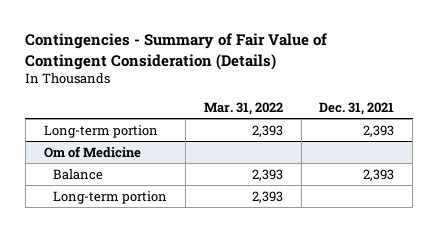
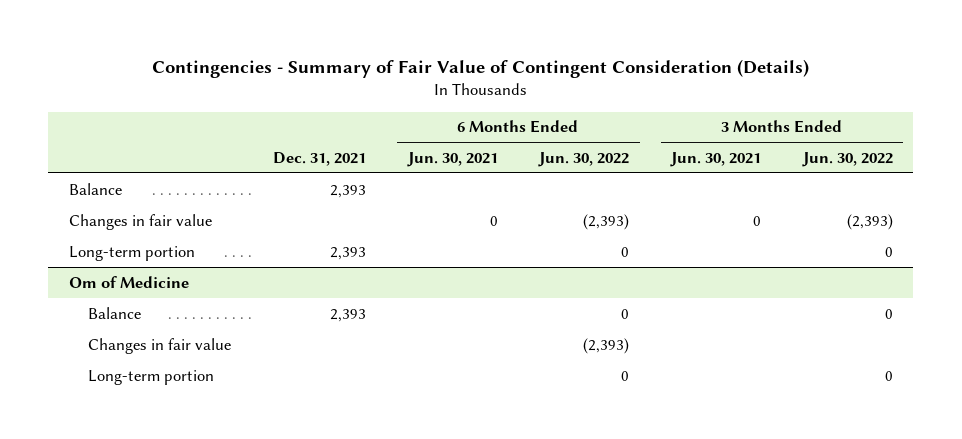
- | Mar. 31, 2022 | Dec. 31, 2021
+ | Dec. 31, 2021 | 6 Months Ended Jun. 30, 2021 | 6 Months Ended Jun. 30, 2022 | 3 Months Ended Jun. 30, 2021 | 3 Months Ended Jun. 30, 2022
+ Balance | 2,393 | | | |
+ Changes in fair value | | 0 | (2,393) | 0 | (2,393)
@ Om of Medicine
+ Changes in fair value | | | (2,393) | |

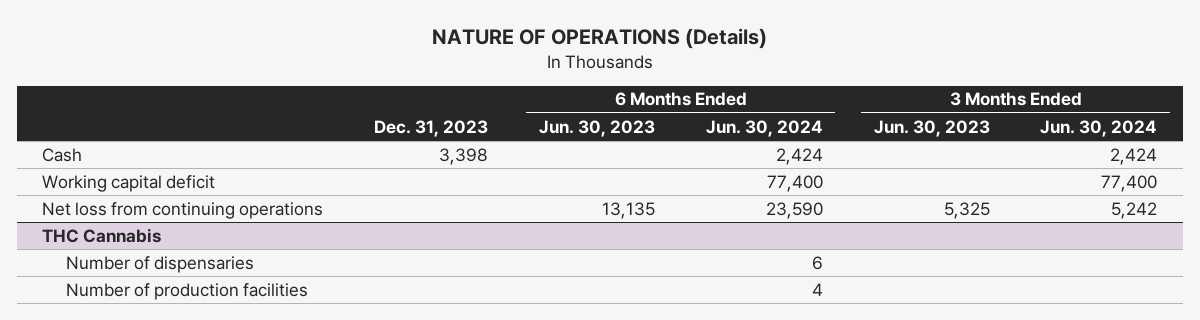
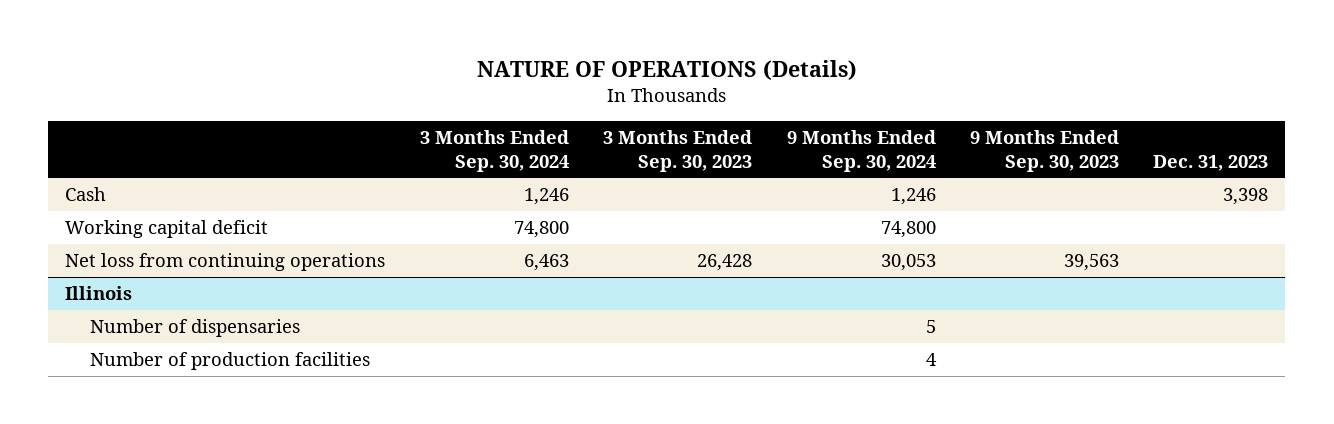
- | Dec. 31, 2023 | 6 Months Ended Jun. 30, 2023 | 6 Months Ended Jun. 30, 2024 | 3 Months Ended Jun. 30, 2023 | 3 Months Ended Jun. 30, 2024
+ | 3 Months Ended Sep. 30, 2024 | 3 Months Ended Sep. 30, 2023 | 9 Months Ended Sep. 30, 2024 | 9 Months Ended Sep. 30, 2023 | Dec. 31, 2023
- THC Cannabis
+ Illinois

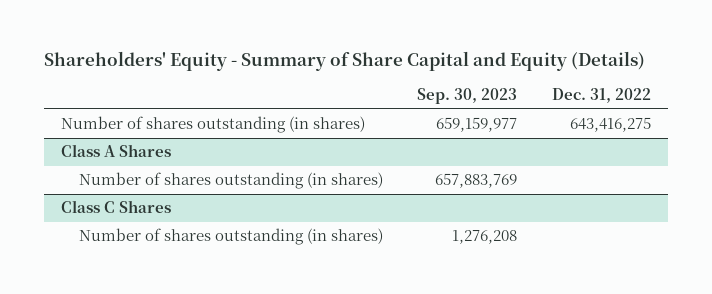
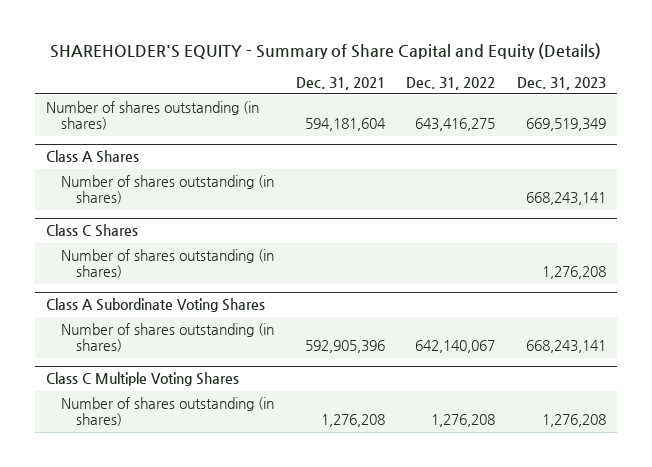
- Shareholders' Equity - Summary of Share Capital and Equity (Details)
+ SHAREHOLDER'S EQUITY - Summary of Share Capital and Equity (Details)
- | Sep. 30, 2023 | Dec. 31, 2022
+ | Dec. 31, 2021 | Dec. 31, 2022 | Dec. 31, 2023
+ Class A Subordinate Voting Shares
+ Number of shares outstanding (in shares) | 592,905,396 | 642,140,067 | 668,243,141
+ Class C Multiple Voting Shares
+ Number of shares outstanding (in shares) | 1,276,208 | 1,276,208 | 1,276,208

